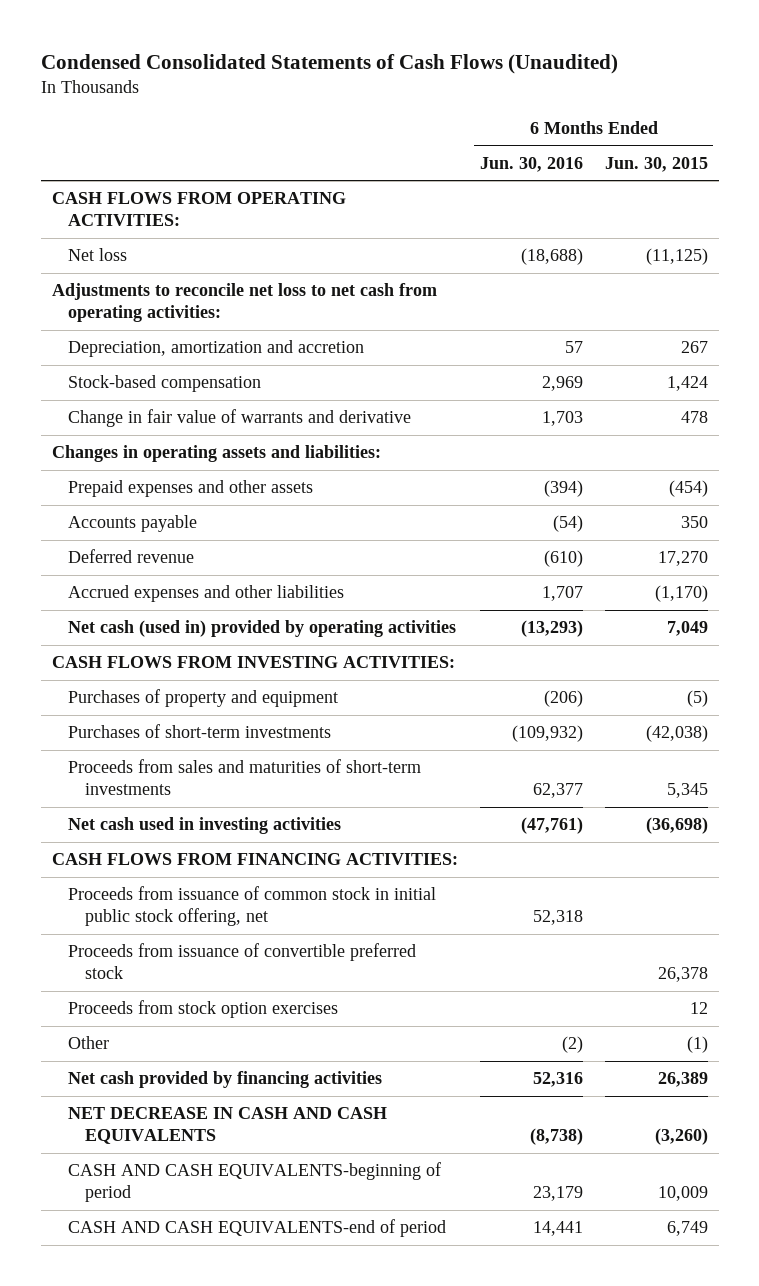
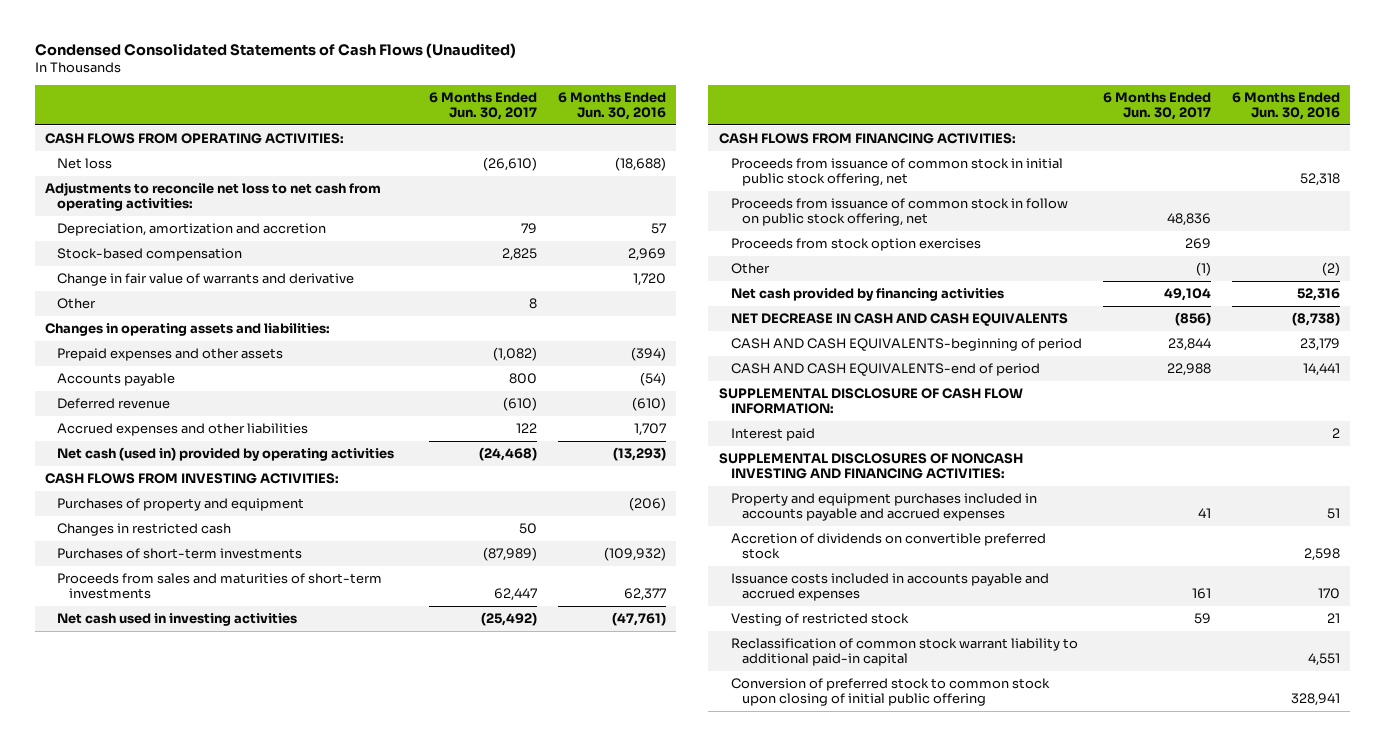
- | 6 Months Ended Jun. 30, 2016 | 6 Months Ended Jun. 30, 2015
+ | 6 Months Ended Jun. 30, 2017 | 6 Months Ended Jun. 30, 2016
- Change in fair value of warrants and derivative | 1,703 | 478
+ Change in fair value of warrants and derivative | | 1,720
+ Other | 8 |
+ Changes in restricted cash | 50 |
- Proceeds from issuance of convertible preferred stock | | 26,378
+ Proceeds from issuance of common stock in follow on public stock offering, net | 48,836 |
+ SUPPLEMENTAL DISCLOSURE OF CASH FLOW INFORMATION:
+ Interest paid | | 2
+ SUPPLEMENTAL DISCLOSURES OF NONCASH INVESTING AND FINANCING ACTIVITIES:
+ Property and equipment purchases included in accounts payable and accrued expenses | 41 | 51
+ Accretion of dividends on convertible preferred stock | | 2,598
+ Issuance costs included in accounts payable and accrued expenses | 161 | 170
+ Vesting of restricted stock | 59 | 21
+ Reclassification of common stock warrant liability to additional paid-in capital | | 4,551
+ Conversion of preferred stock to common stock upon closing of initial public offering | | 328,941

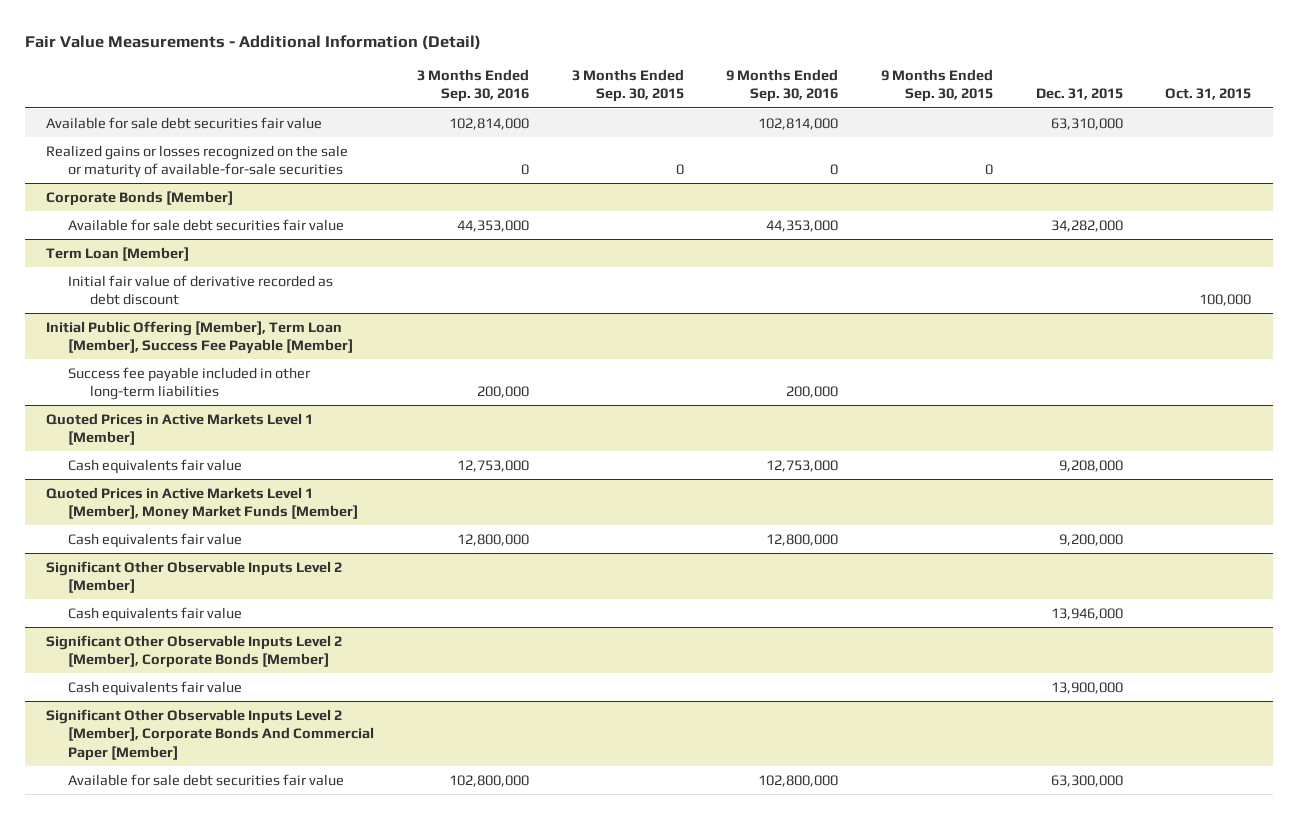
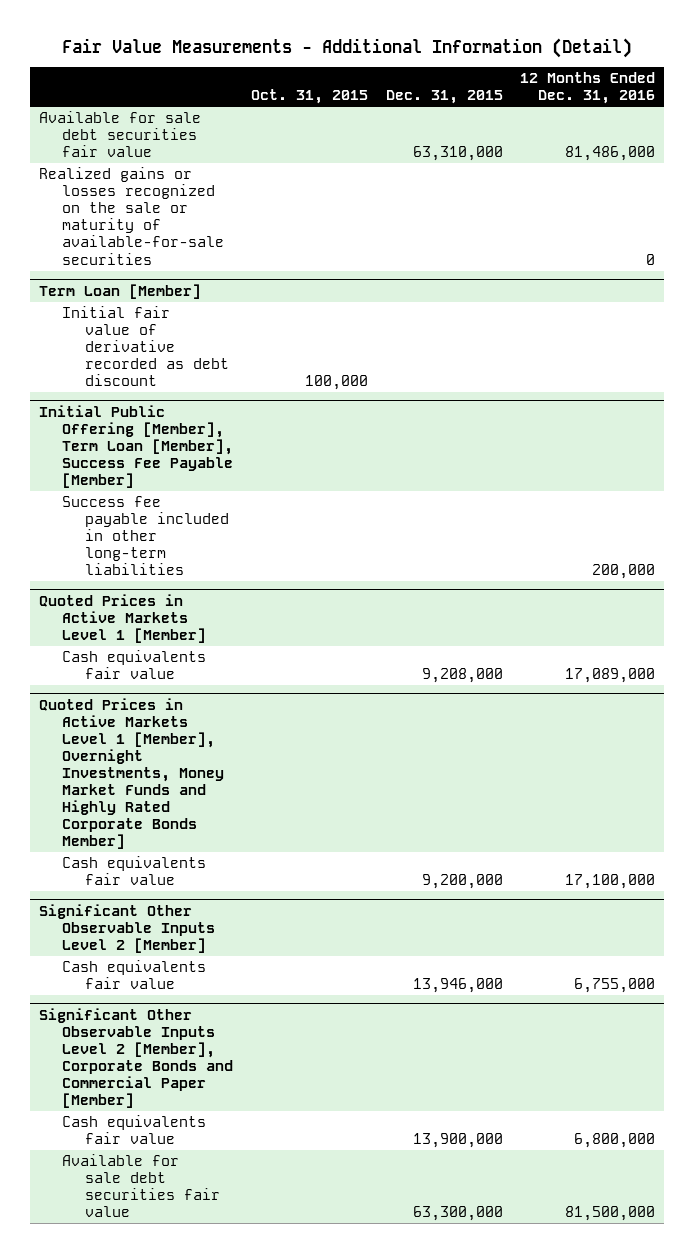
- | 3 Months Ended Sep. 30, 2016 | 3 Months Ended Sep. 30, 2015 | 9 Months Ended Sep. 30, 2016 | 9 Months Ended Sep. 30, 2015 | Dec. 31, 2015 | Oct. 31, 2015
+ | Oct. 31, 2015 | Dec. 31, 2015 | 12 Months Ended Dec. 31, 2016
- Corporate Bonds [Member]
- Available for sale debt securities fair value | 44,353,000 | | 44,353,000 | | 34,282,000 |
- Quoted Prices in Active Markets Level 1 [Member], Money Market Funds [Member]
+ Quoted Prices in Active Markets Level 1 [Member], Overnight Investments, Money Market Funds and Highly Rated Corporate Bonds Member]
- Significant Other Observable Inputs Level 2 [Member], Corporate Bonds [Member]
+ Significant Other Observable Inputs Level 2 [Member], Corporate Bonds and Commercial Paper [Member]
- Significant Other Observable Inputs Level 2 [Member], Corporate Bonds And Commercial Paper [Member]

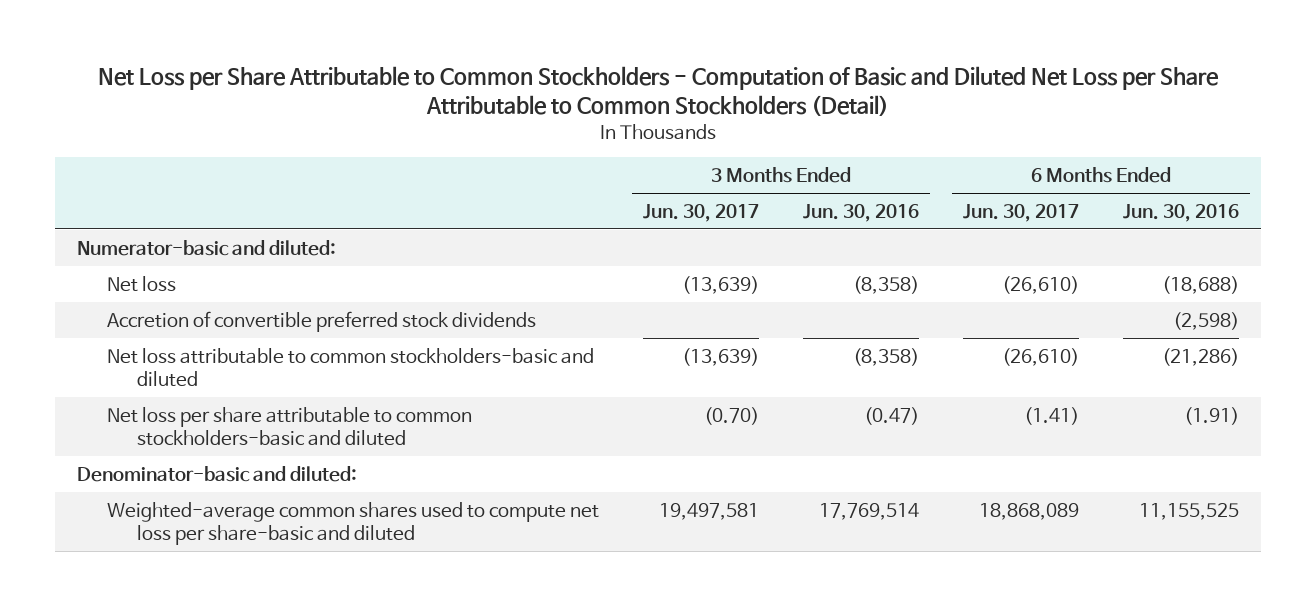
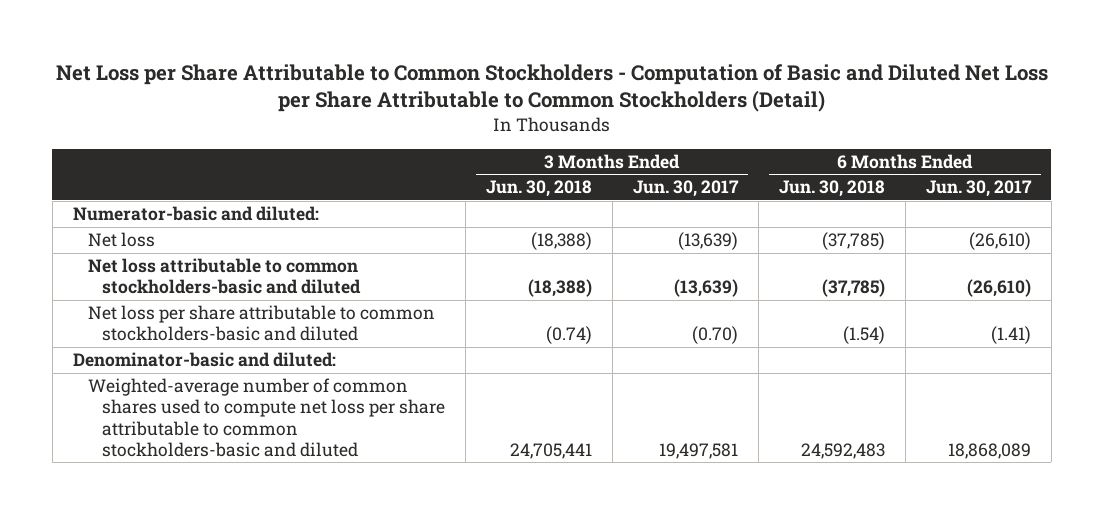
- | 3 Months Ended Jun. 30, 2017 | 3 Months Ended Jun. 30, 2016 | 6 Months Ended Jun. 30, 2017 | 6 Months Ended Jun. 30, 2016
+ | 3 Months Ended Jun. 30, 2018 | 3 Months Ended Jun. 30, 2017 | 6 Months Ended Jun. 30, 2018 | 6 Months Ended Jun. 30, 2017
- Accretion of convertible preferred stock dividends | | | | (2,598)
- Weighted-average common shares used to compute net loss per share-basic and diluted | 19,497,581 | 17,769,514 | 18,868,089 | 11,155,525
+ Weighted-average number of common shares used to compute net loss per share attributable to common stockholders-basic and diluted | 24,705,441 | 19,497,581 | 24,592,483 | 18,868,089

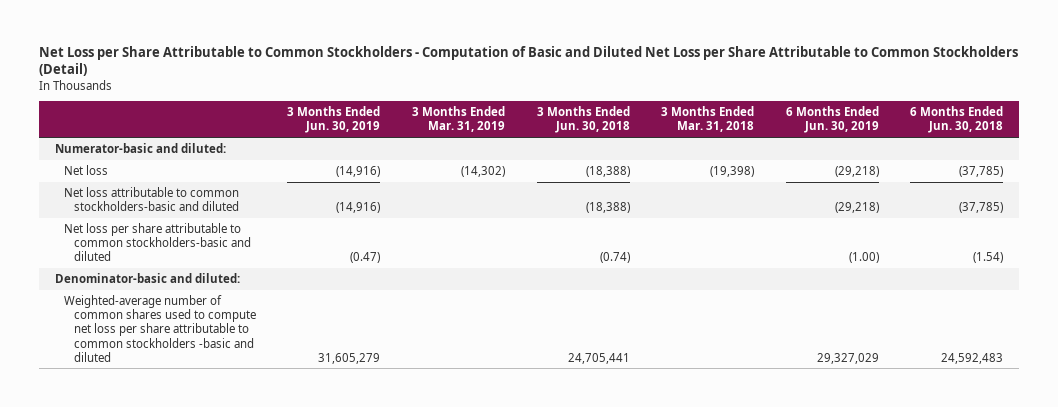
- | 3 Months Ended Jun. 30, 2018 | 3 Months Ended Jun. 30, 2017 | 6 Months Ended Jun. 30, 2018 | 6 Months Ended Jun. 30, 2017
+ | 3 Months Ended Jun. 30, 2019 | 3 Months Ended Mar. 31, 2019 | 3 Months Ended Jun. 30, 2018 | 3 Months Ended Mar. 31, 2018 | 6 Months Ended Jun. 30, 2019 | 6 Months Ended Jun. 30, 2018
- Weighted-average number of common shares used to compute net loss per share attributable to common stockholders-basic and diluted | 24,705,441 | 19,497,581 | 24,592,483 | 18,868,089
+ Weighted-average number of common shares used to compute net loss per share attributable to common stockholders -basic and diluted | 31,605,279 | | 24,705,441 | | 29,327,029 | 24,592,483

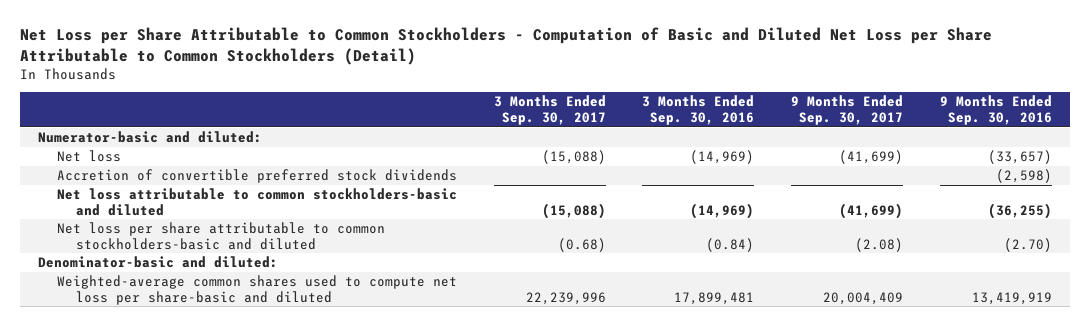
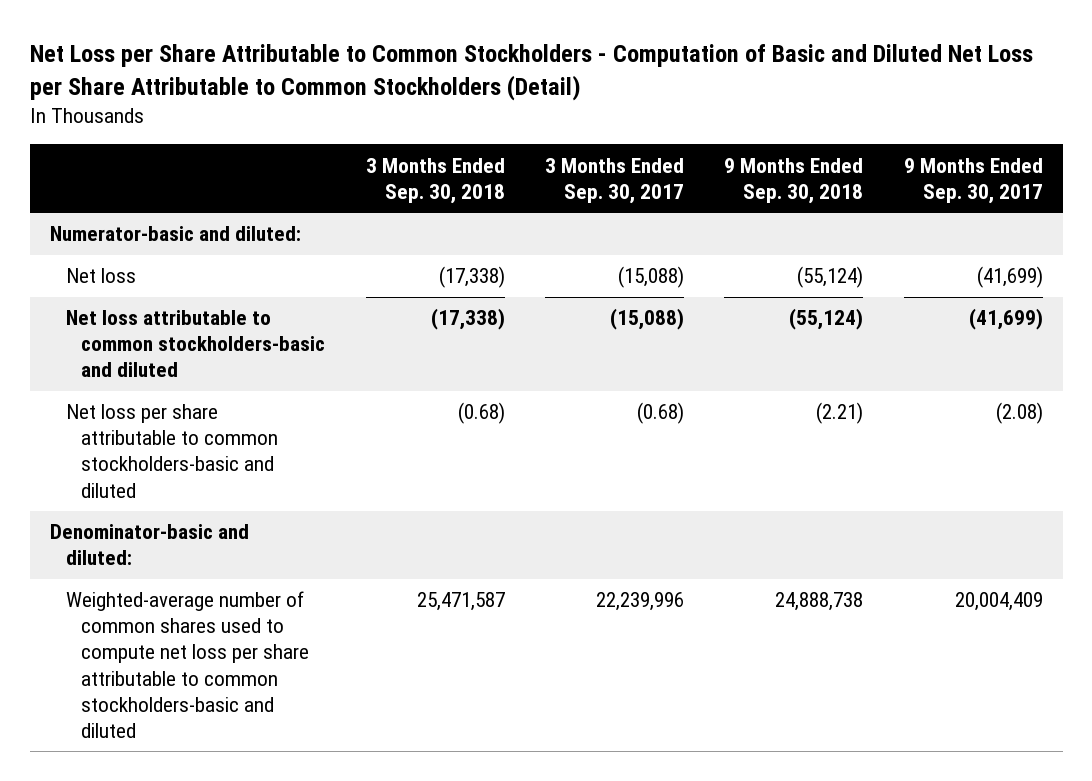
- | 3 Months Ended Sep. 30, 2017 | 3 Months Ended Sep. 30, 2016 | 9 Months Ended Sep. 30, 2017 | 9 Months Ended Sep. 30, 2016
+ | 3 Months Ended Sep. 30, 2018 | 3 Months Ended Sep. 30, 2017 | 9 Months Ended Sep. 30, 2018 | 9 Months Ended Sep. 30, 2017
- Accretion of convertible preferred stock dividends | | | | (2,598)
- Weighted-average common shares used to compute net loss per share-basic and diluted | 22,239,996 | 17,899,481 | 20,004,409 | 13,419,919
+ Weighted-average number of common shares used to compute net loss per share attributable to common stockholders-basic and diluted | 25,471,587 | 22,239,996 | 24,888,738 | 20,004,409

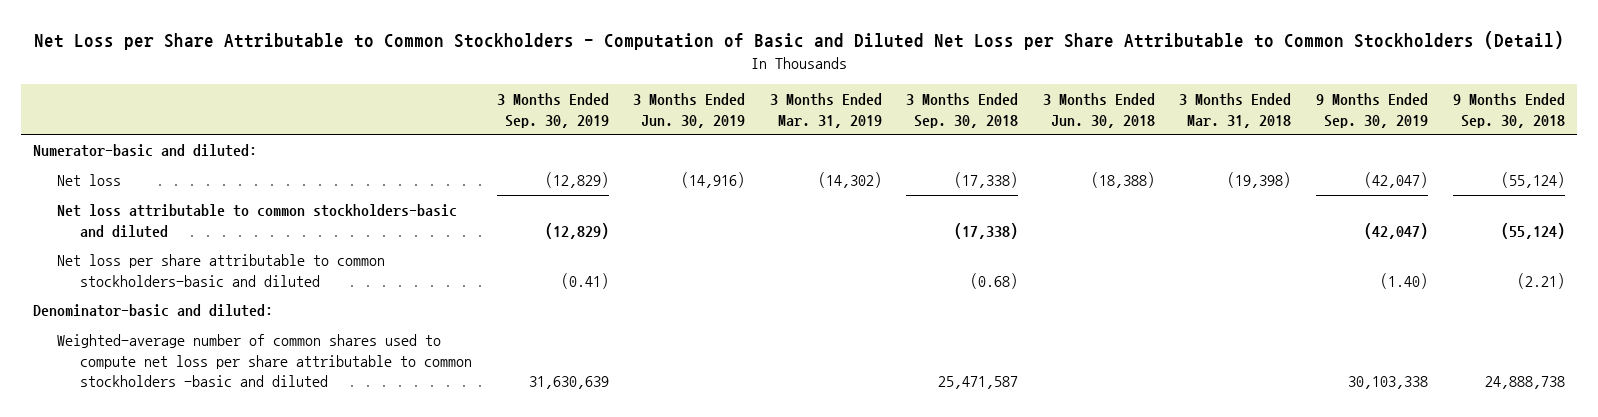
- | 3 Months Ended Sep. 30, 2018 | 3 Months Ended Sep. 30, 2017 | 9 Months Ended Sep. 30, 2018 | 9 Months Ended Sep. 30, 2017
+ | 3 Months Ended Sep. 30, 2019 | 3 Months Ended Jun. 30, 2019 | 3 Months Ended Mar. 31, 2019 | 3 Months Ended Sep. 30, 2018 | 3 Months Ended Jun. 30, 2018 | 3 Months Ended Mar. 31, 2018 | 9 Months Ended Sep. 30, 2019 | 9 Months Ended Sep. 30, 2018
- Weighted-average number of common shares used to compute net loss per share attributable to common stockholders-basic and diluted | 25,471,587 | 22,239,996 | 24,888,738 | 20,004,409
+ Weighted-average number of common shares used to compute net loss per share attributable to common stockholders -basic and diluted | 31,630,639 | | | 25,471,587 | | | 30,103,338 | 24,888,738

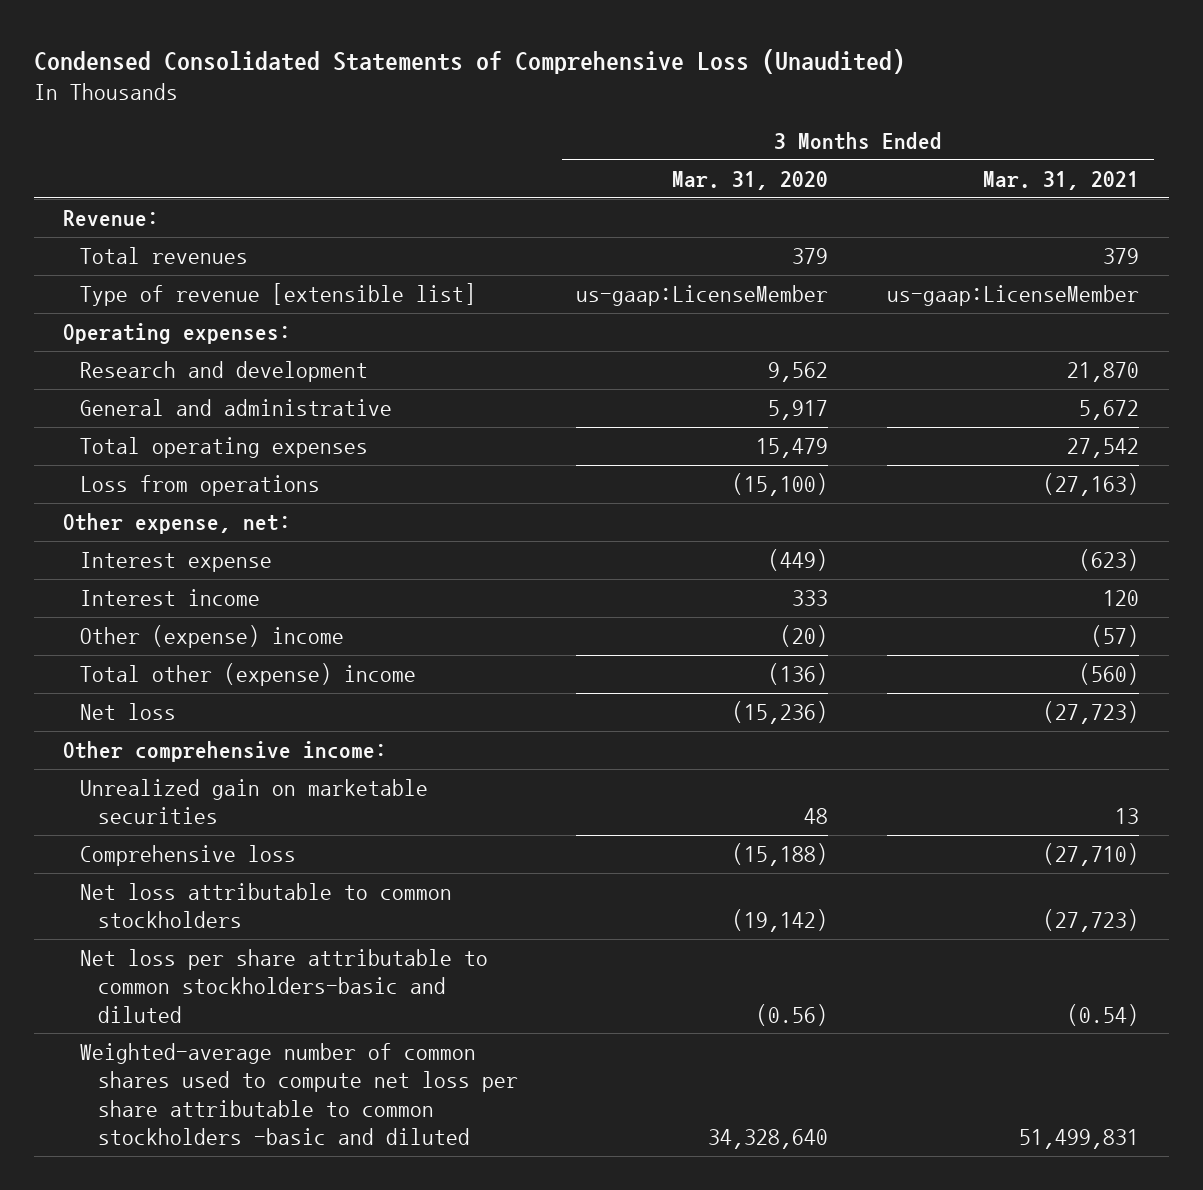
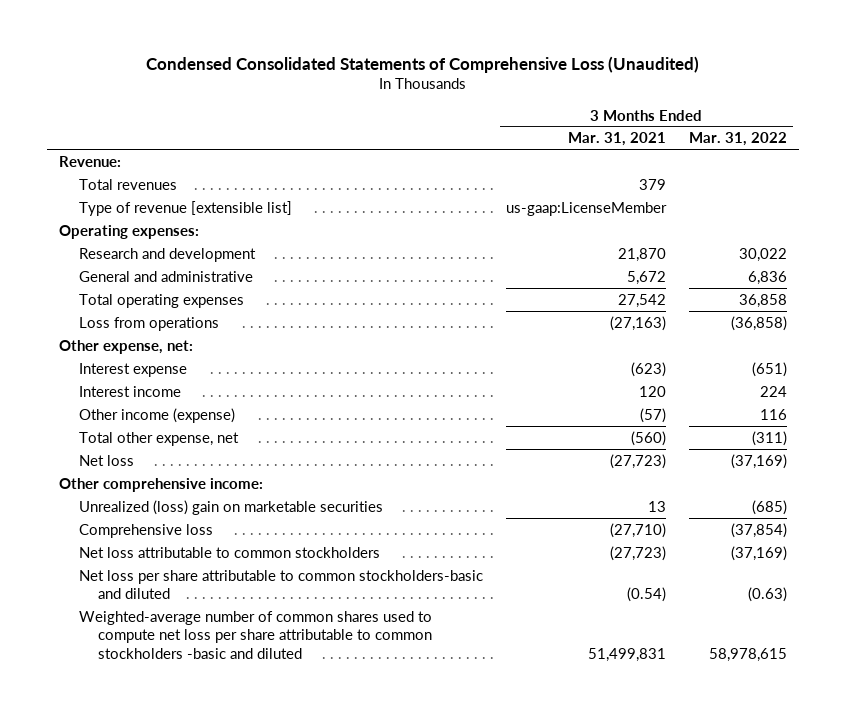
- | 3 Months Ended Mar. 31, 2020 | 3 Months Ended Mar. 31, 2021
+ | 3 Months Ended Mar. 31, 2021 | 3 Months Ended Mar. 31, 2022
- Other (expense) income | (20) | (57)
- Total other (expense) income | (136) | (560)
+ Other income (expense) | (57) | 116
+ Total other expense, net | (560) | (311)
- Unrealized gain on marketable securities | 48 | 13
+ Unrealized (loss) gain on marketable securities | 13 | (685)

